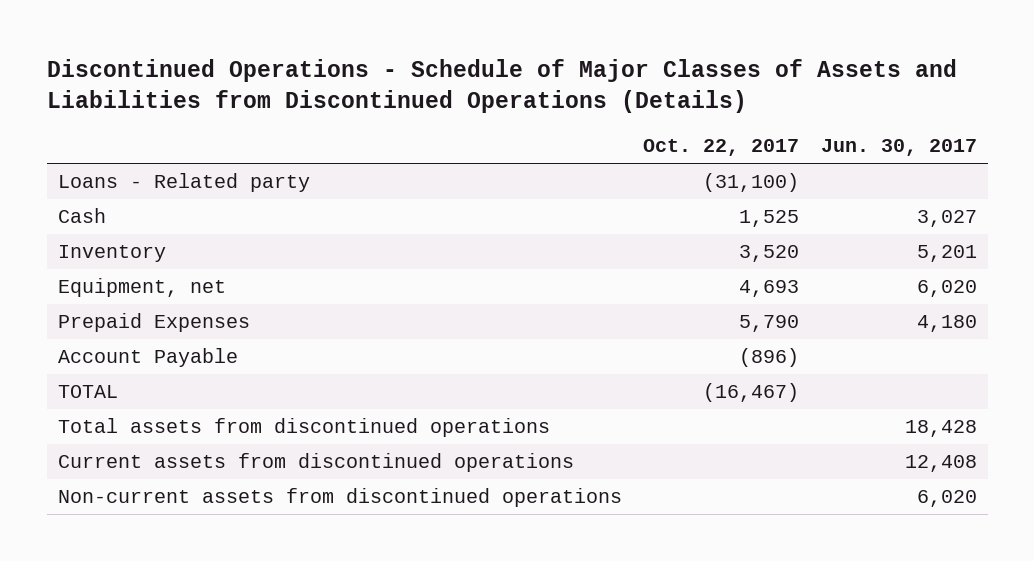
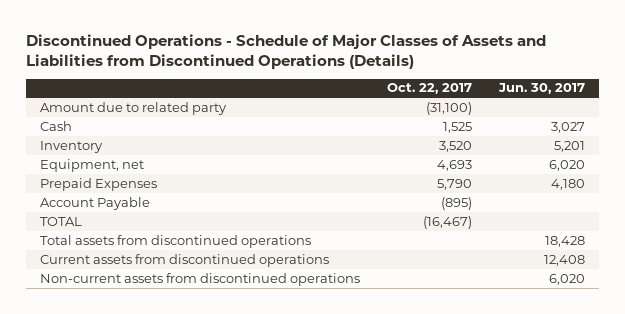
- Loans - Related party | (31,100) |
+ Amount due to related party | (31,100) |
- Account Payable | (896) |
+ Account Payable | (895) |

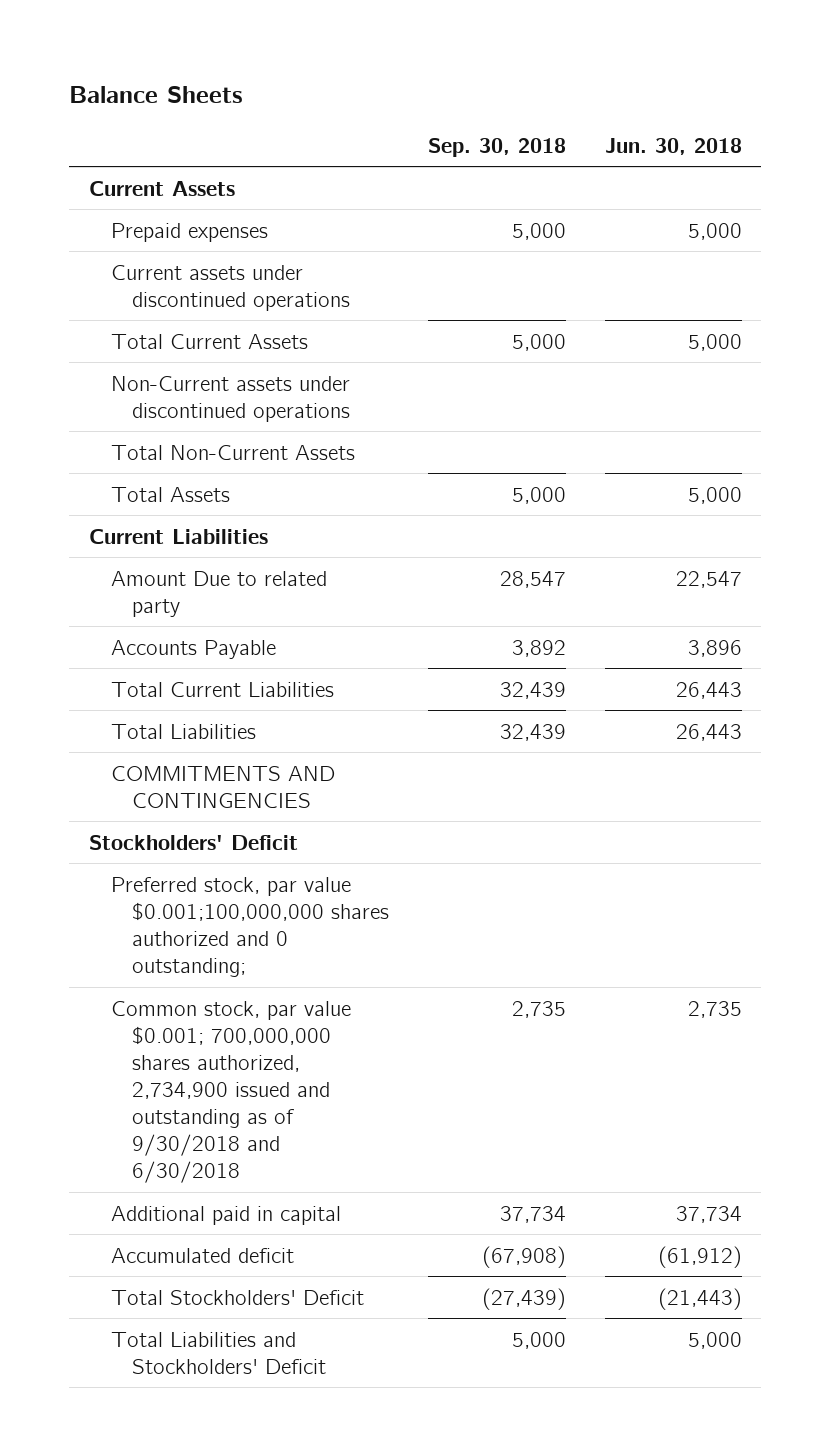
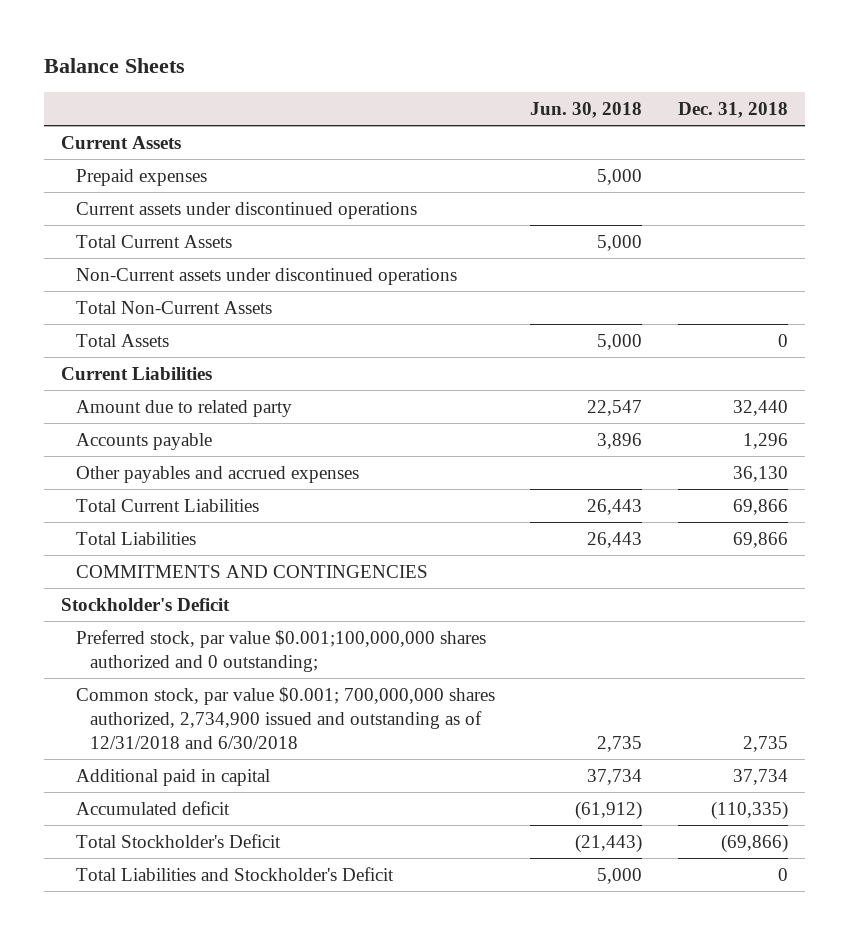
- | Sep. 30, 2018 | Jun. 30, 2018
+ | Jun. 30, 2018 | Dec. 31, 2018
- Amount Due to related party | 28,547 | 22,547
- Accounts Payable | 3,892 | 3,896
+ Amount due to related party | 22,547 | 32,440
+ Accounts payable | 3,896 | 1,296
+ Other payables and accrued expenses | | 36,130
- Stockholders' Deficit
+ Stockholder's Deficit
- Common stock, par value $0.001; 700,000,000 shares authorized, 2,734,900 issued and outstanding as of 9/30/2018 and 6/30/2018 | 2,735 | 2,735
+ Common stock, par value $0.001; 700,000,000 shares authorized, 2,734,900 issued and outstanding as of 12/31/2018 and 6/30/2018 | 2,735 | 2,735
- Total Stockholders' Deficit | (27,439) | (21,443)
- Total Liabilities and Stockholders' Deficit | 5,000 | 5,000
+ Total Stockholder's Deficit | (21,443) | (69,866)
+ Total Liabilities and Stockholder's Deficit | 5,000 | 0

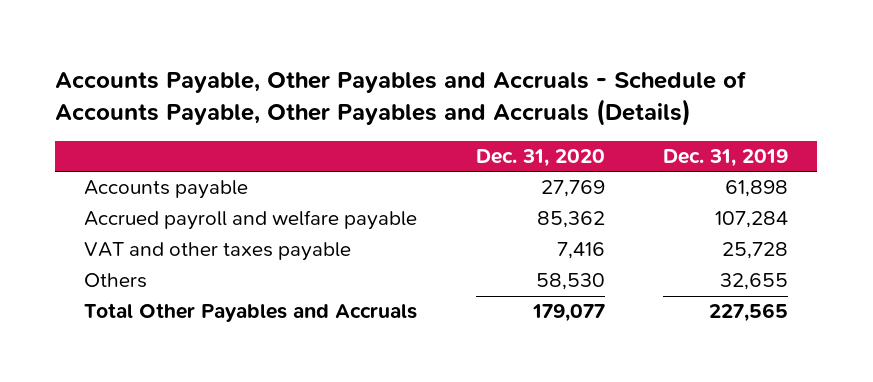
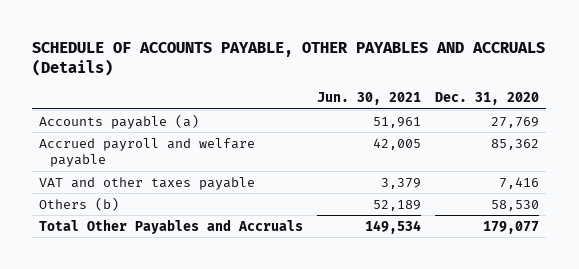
- Accounts Payable, Other Payables and Accruals - Schedule of Accounts Payable, Other Payables and Accruals (Details)
+ SCHEDULE OF ACCOUNTS PAYABLE, OTHER PAYABLES AND ACCRUALS (Details)
- | Dec. 31, 2020 | Dec. 31, 2019
+ | Jun. 30, 2021 | Dec. 31, 2020
- Accounts payable | 27,769 | 61,898
+ Accounts payable (a) | 51,961 | 27,769
- Others | 58,530 | 32,655
+ Others (b) | 52,189 | 58,530

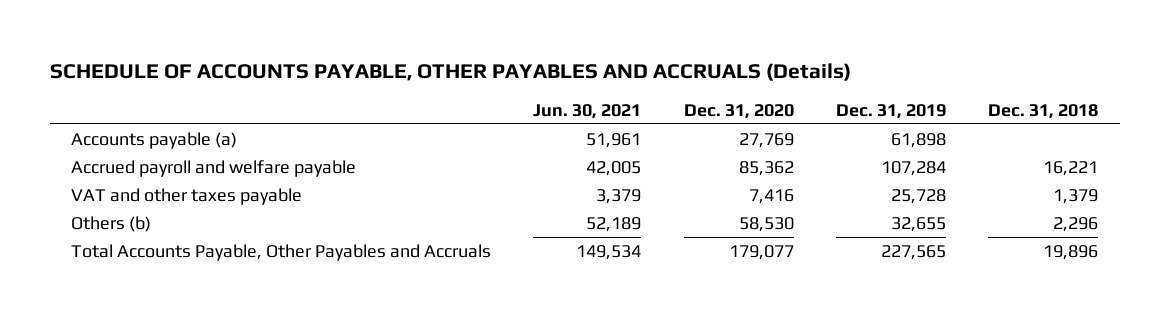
- | Jun. 30, 2021 | Dec. 31, 2020
+ | Jun. 30, 2021 | Dec. 31, 2020 | Dec. 31, 2019 | Dec. 31, 2018
- Total Other Payables and Accruals | 149,534 | 179,077
+ Total Accounts Payable, Other Payables and Accruals | 149,534 | 179,077 | 227,565 | 19,896

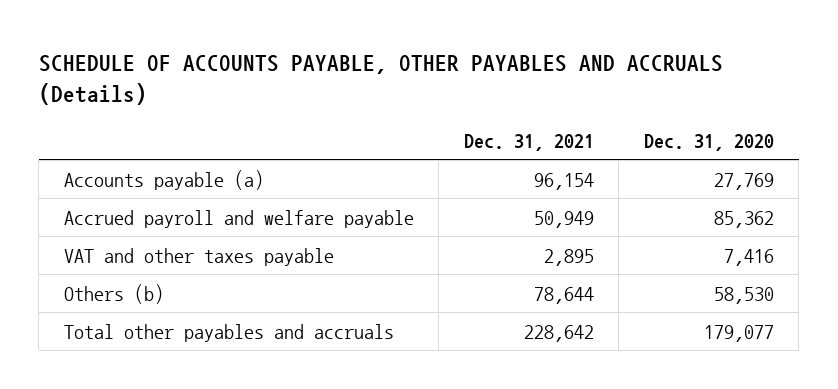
- | Jun. 30, 2021 | Dec. 31, 2020 | Dec. 31, 2019 | Dec. 31, 2018
+ | Dec. 31, 2021 | Dec. 31, 2020
- Total Accounts Payable, Other Payables and Accruals | 149,534 | 179,077 | 227,565 | 19,896
+ Total other payables and accruals | 228,642 | 179,077

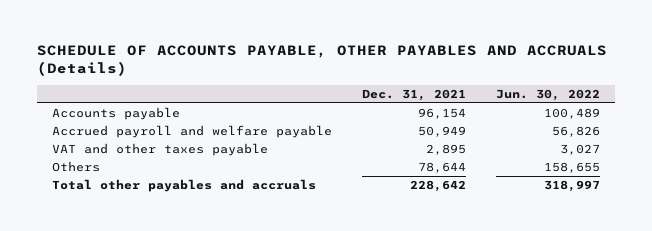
- | Dec. 31, 2021 | Dec. 31, 2020
+ | Dec. 31, 2021 | Jun. 30, 2022
- Accounts payable (a) | 96,154 | 27,769
+ Accounts payable | 96,154 | 100,489
- Others (b) | 78,644 | 58,530
+ Others | 78,644 | 158,655

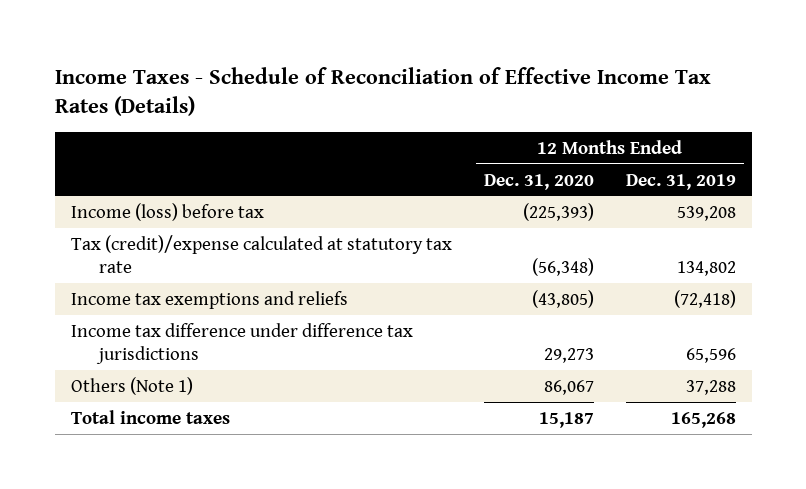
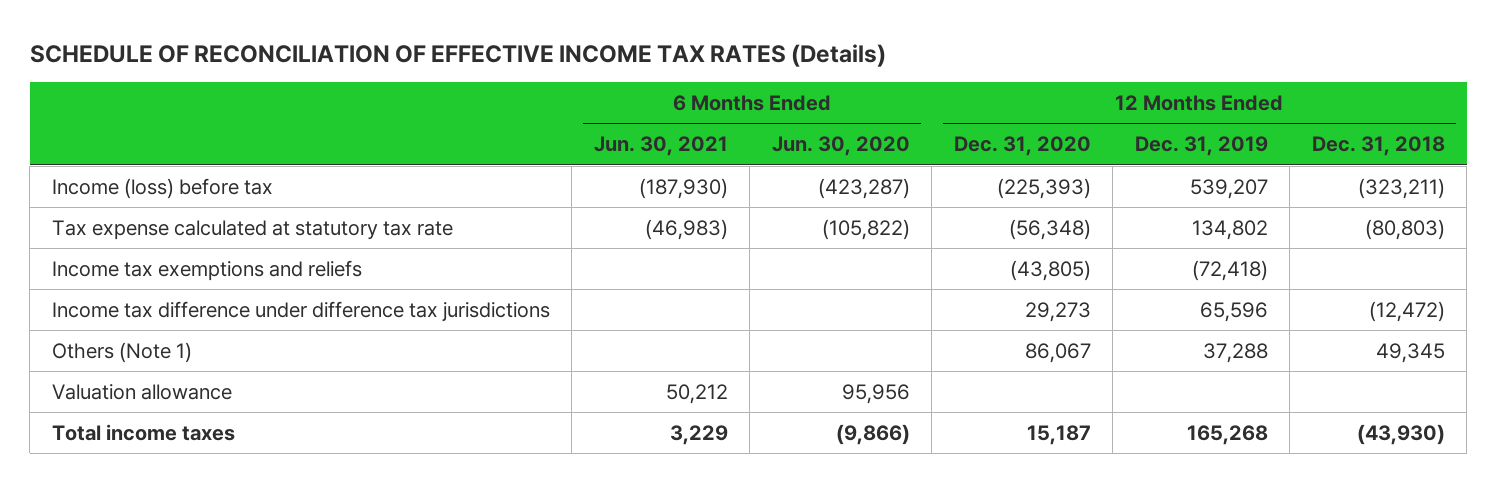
- Income Taxes - Schedule of Reconciliation of Effective Income Tax Rates (Details)
+ SCHEDULE OF RECONCILIATION OF EFFECTIVE INCOME TAX RATES (Details)
- | 12 Months Ended Dec. 31, 2020 | 12 Months Ended Dec. 31, 2019
+ | 6 Months Ended Jun. 30, 2021 | 6 Months Ended Jun. 30, 2020 | 12 Months Ended Dec. 31, 2020 | 12 Months Ended Dec. 31, 2019 | 12 Months Ended Dec. 31, 2018
- Income (loss) before tax | (225,393) | 539,208
- Tax (credit)/expense calculated at statutory tax rate | (56,348) | 134,802
+ Income (loss) before tax | (187,930) | (423,287) | (225,393) | 539,207 | (323,211)
+ Tax expense calculated at statutory tax rate | (46,983) | (105,822) | (56,348) | 134,802 | (80,803)
+ Valuation allowance | 50,212 | 95,956 | | |

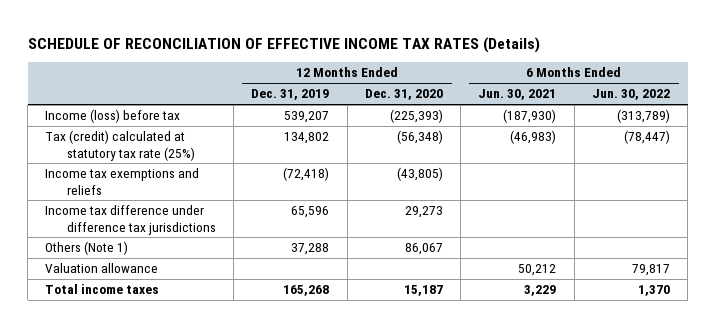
- | 6 Months Ended Jun. 30, 2021 | 6 Months Ended Jun. 30, 2020 | 12 Months Ended Dec. 31, 2020 | 12 Months Ended Dec. 31, 2019 | 12 Months Ended Dec. 31, 2018
+ | 12 Months Ended Dec. 31, 2019 | 12 Months Ended Dec. 31, 2020 | 6 Months Ended Jun. 30, 2021 | 6 Months Ended Jun. 30, 2022
- Tax expense calculated at statutory tax rate | (46,983) | (105,822) | (56,348) | 134,802 | (80,803)
+ Tax (credit) calculated at statutory tax rate (25%) | 134,802 | (56,348) | (46,983) | (78,447)

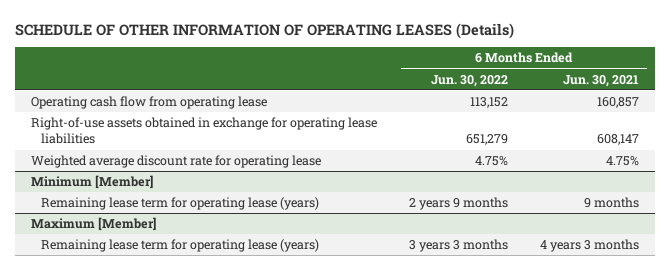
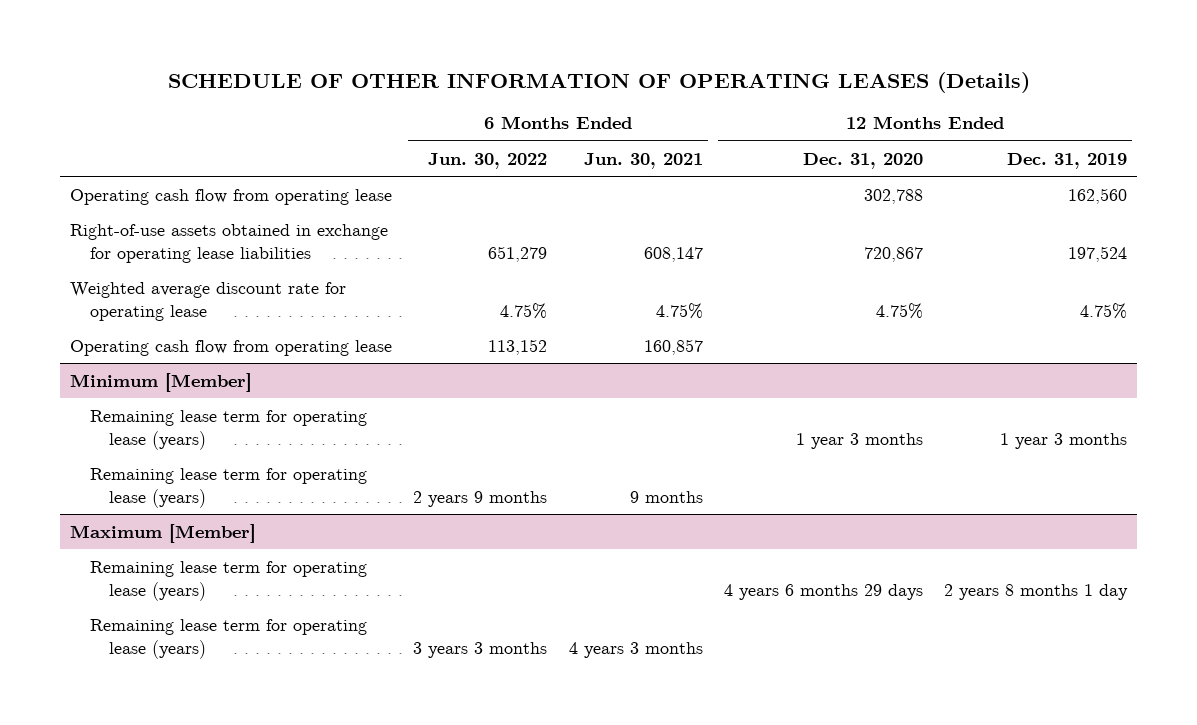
- | 6 Months Ended Jun. 30, 2022 | 6 Months Ended Jun. 30, 2021
+ | 6 Months Ended Jun. 30, 2022 | 6 Months Ended Jun. 30, 2021 | 12 Months Ended Dec. 31, 2020 | 12 Months Ended Dec. 31, 2019
+ Operating cash flow from operating lease | | | 302,788 | 162,560
moved down: Operating cash flow from operating lease | 113,152 | 160,857 | |
@ Minimum [Member]
+ Remaining lease term for operating lease (years) | | | 1 year 3 months | 1 year 3 months
@ Maximum [Member]
+ Remaining lease term for operating lease (years) | | | 4 years 6 months 29 days | 2 years 8 months 1 day

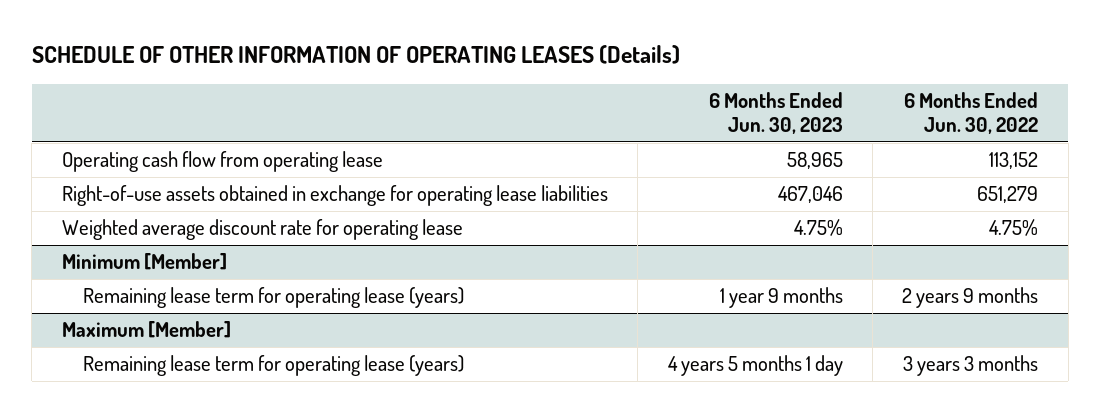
- | 6 Months Ended Jun. 30, 2022 | 6 Months Ended Jun. 30, 2021 | 12 Months Ended Dec. 31, 2020 | 12 Months Ended Dec. 31, 2019
+ | 6 Months Ended Jun. 30, 2023 | 6 Months Ended Jun. 30, 2022
- Operating cash flow from operating lease | | | 302,788 | 162,560
moved up: Operating cash flow from operating lease | 58,965 | 113,152
@ Minimum [Member]
- Remaining lease term for operating lease (years) | | | 1 year 3 months | 1 year 3 months
@ Maximum [Member]
- Remaining lease term for operating lease (years) | | | 4 years 6 months 29 days | 2 years 8 months 1 day

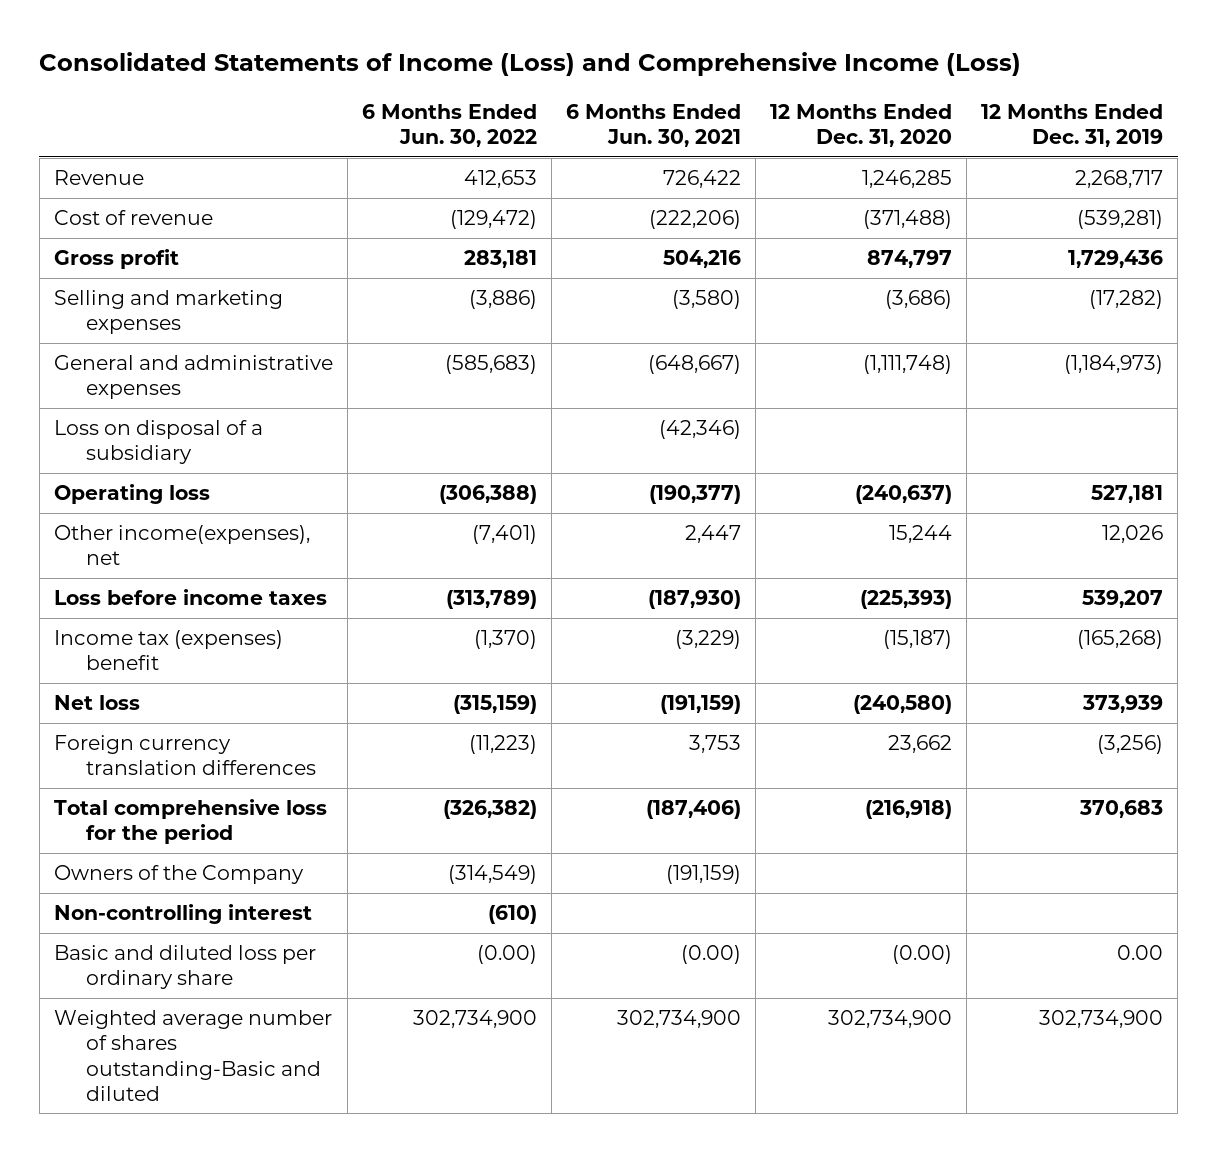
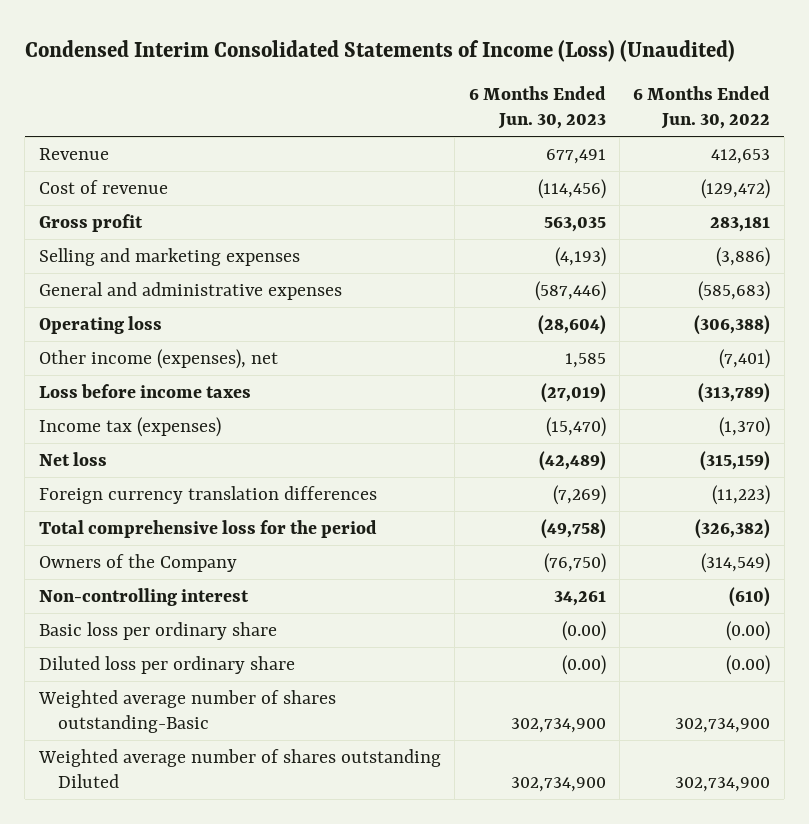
- Consolidated Statements of Income (Loss) and Comprehensive Income (Loss)
+ Condensed Interim Consolidated Statements of Income (Loss) (Unaudited)
- | 6 Months Ended Jun. 30, 2022 | 6 Months Ended Jun. 30, 2021 | 12 Months Ended Dec. 31, 2020 | 12 Months Ended Dec. 31, 2019
+ | 6 Months Ended Jun. 30, 2023 | 6 Months Ended Jun. 30, 2022
- Loss on disposal of a subsidiary | | (42,346) | |
- Other income(expenses), net | (7,401) | 2,447 | 15,244 | 12,026
+ Other income (expenses), net | 1,585 | (7,401)
- Income tax (expenses) benefit | (1,370) | (3,229) | (15,187) | (165,268)
+ Income tax (expenses) | (15,470) | (1,370)
- Basic and diluted loss per ordinary share | (0.00) | (0.00) | (0.00) | 0.00
- Weighted average number of shares outstanding-Basic and diluted | 302,734,900 | 302,734,900 | 302,734,900 | 302,734,900
+ Basic loss per ordinary share | (0.00) | (0.00)
+ Diluted loss per ordinary share | (0.00) | (0.00)
+ Weighted average number of shares outstanding-Basic | 302,734,900 | 302,734,900
+ Weighted average number of shares outstanding Diluted | 302,734,900 | 302,734,900

